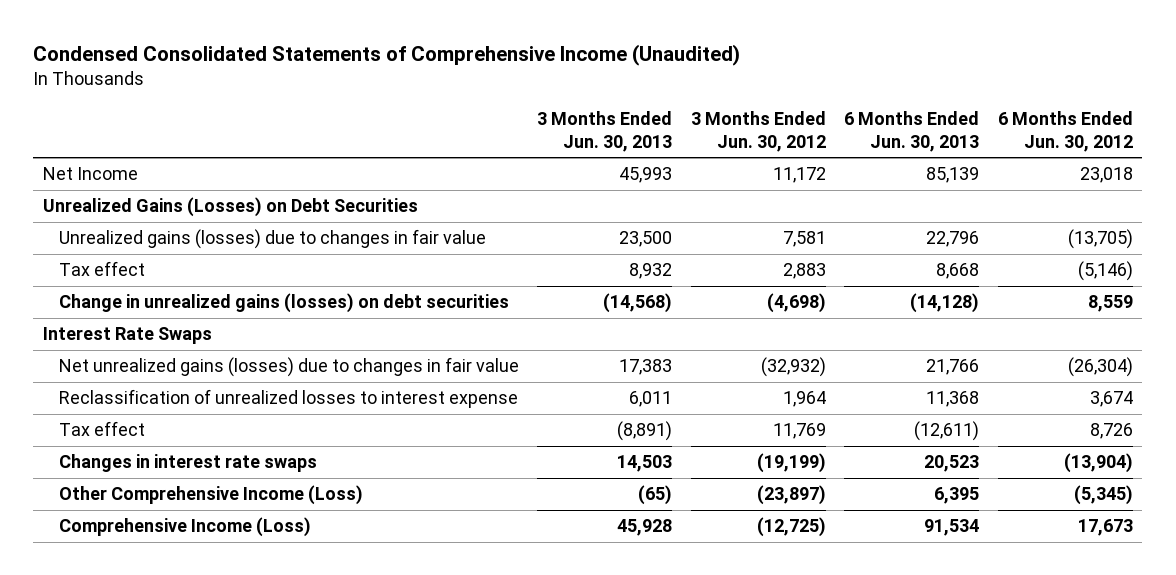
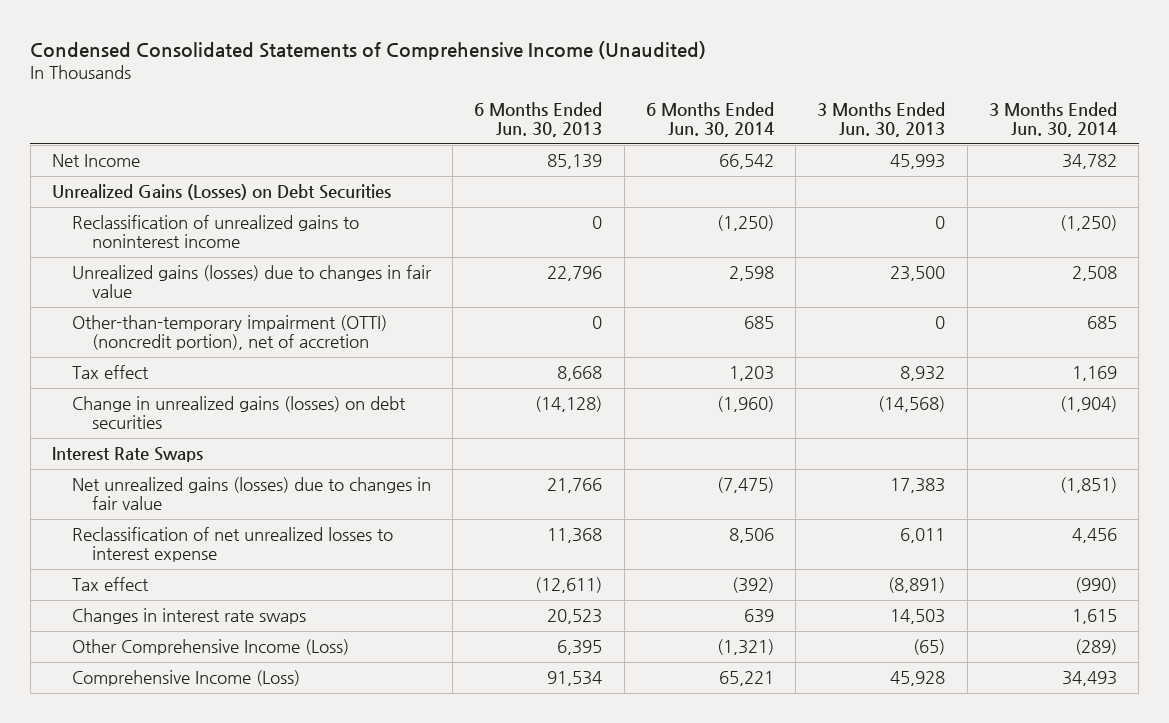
- | 3 Months Ended Jun. 30, 2013 | 3 Months Ended Jun. 30, 2012 | 6 Months Ended Jun. 30, 2013 | 6 Months Ended Jun. 30, 2012
+ | 6 Months Ended Jun. 30, 2013 | 6 Months Ended Jun. 30, 2014 | 3 Months Ended Jun. 30, 2013 | 3 Months Ended Jun. 30, 2014
+ Reclassification of unrealized gains to noninterest income | 0 | (1,250) | 0 | (1,250)
+ Other-than-temporary impairment (OTTI) (noncredit portion), net of accretion | 0 | 685 | 0 | 685
- Reclassification of unrealized losses to interest expense | 6,011 | 1,964 | 11,368 | 3,674
+ Reclassification of net unrealized losses to interest expense | 11,368 | 8,506 | 6,011 | 4,456

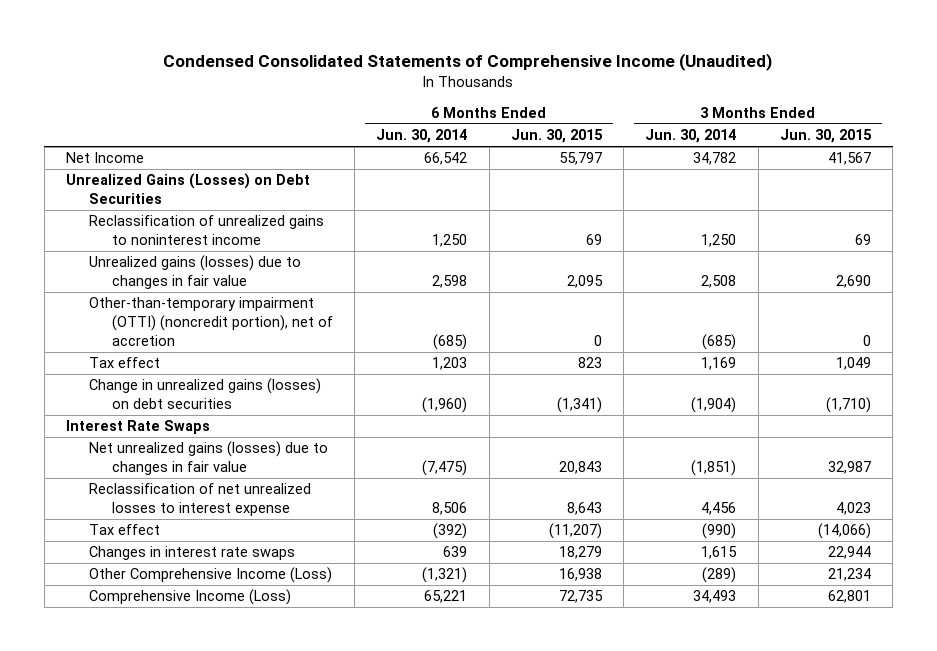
- | 6 Months Ended Jun. 30, 2013 | 6 Months Ended Jun. 30, 2014 | 3 Months Ended Jun. 30, 2013 | 3 Months Ended Jun. 30, 2014
+ | 6 Months Ended Jun. 30, 2014 | 6 Months Ended Jun. 30, 2015 | 3 Months Ended Jun. 30, 2014 | 3 Months Ended Jun. 30, 2015
- Reclassification of unrealized gains to noninterest income | 0 | (1,250) | 0 | (1,250)
+ Reclassification of unrealized gains to noninterest income | 1,250 | 69 | 1,250 | 69
- Other-than-temporary impairment (OTTI) (noncredit portion), net of accretion | 0 | 685 | 0 | 685
+ Other-than-temporary impairment (OTTI) (noncredit portion), net of accretion | (685) | 0 | (685) | 0

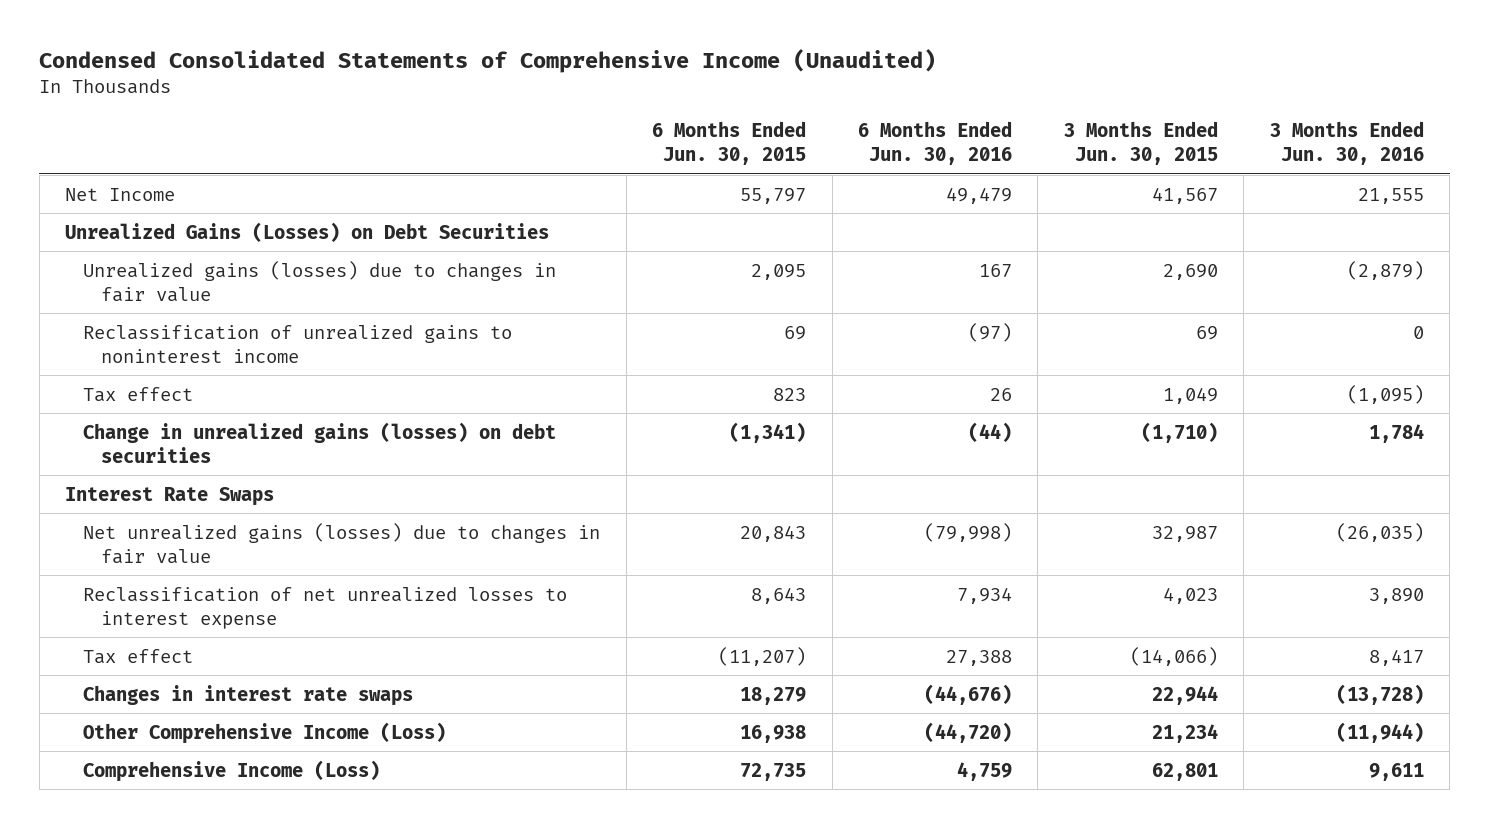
- | 6 Months Ended Jun. 30, 2014 | 6 Months Ended Jun. 30, 2015 | 3 Months Ended Jun. 30, 2014 | 3 Months Ended Jun. 30, 2015
+ | 6 Months Ended Jun. 30, 2015 | 6 Months Ended Jun. 30, 2016 | 3 Months Ended Jun. 30, 2015 | 3 Months Ended Jun. 30, 2016
- Other-than-temporary impairment (OTTI) (noncredit portion), net of accretion | (685) | 0 | (685) | 0
moved down: Reclassification of unrealized gains to noninterest income | 69 | (97) | 69 | 0

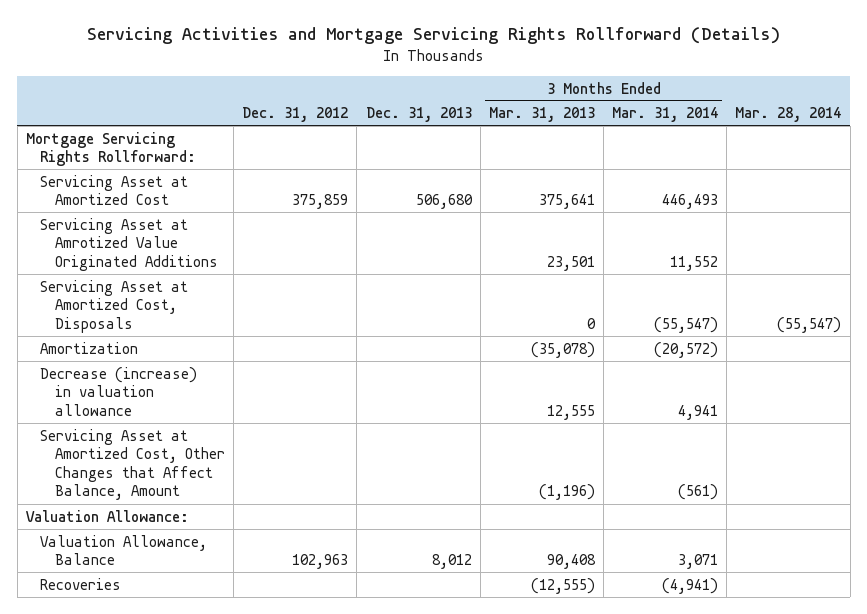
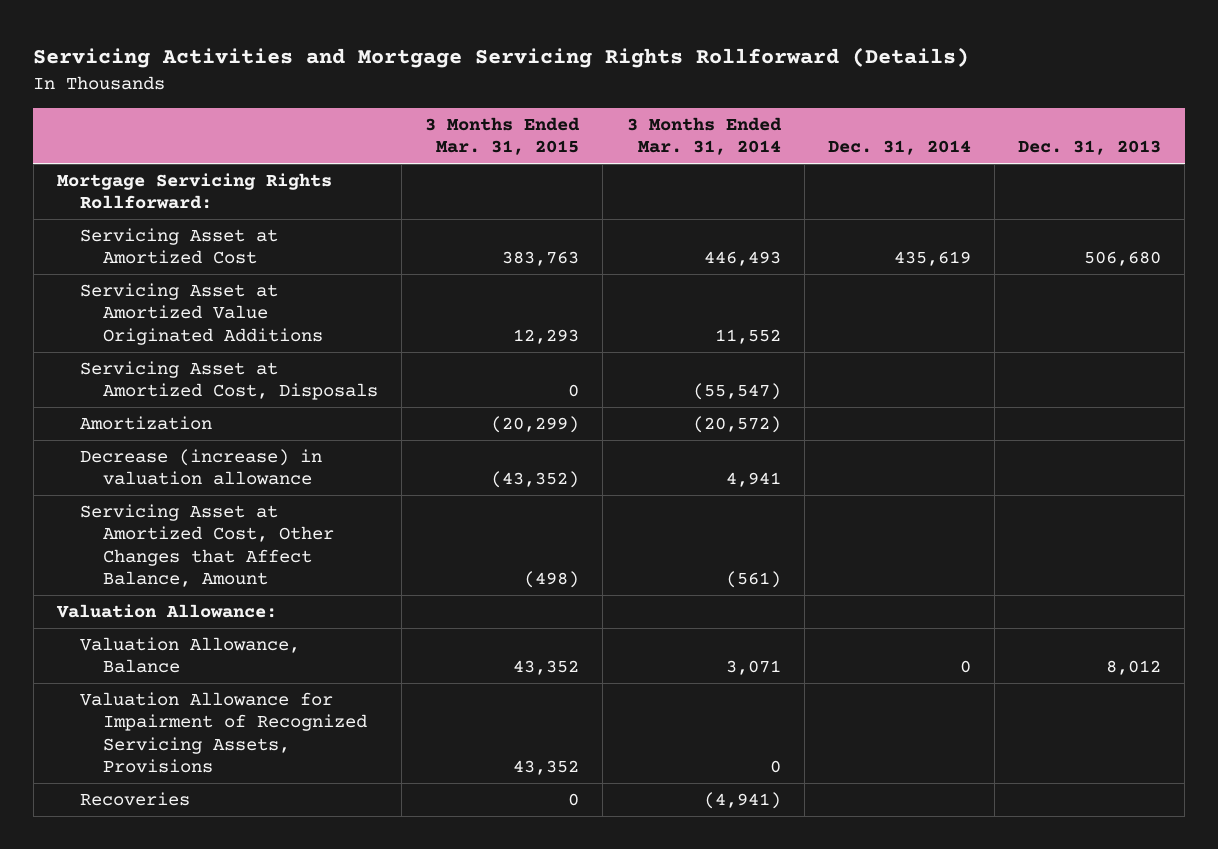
- | Dec. 31, 2012 | Dec. 31, 2013 | 3 Months Ended Mar. 31, 2013 | 3 Months Ended Mar. 31, 2014 | Mar. 28, 2014
+ | 3 Months Ended Mar. 31, 2015 | 3 Months Ended Mar. 31, 2014 | Dec. 31, 2014 | Dec. 31, 2013
- Servicing Asset at Amrotized Value Originated Additions | | | 23,501 | 11,552 |
+ Servicing Asset at Amortized Value Originated Additions | 12,293 | 11,552 | |
+ Valuation Allowance for Impairment of Recognized Servicing Assets, Provisions | 43,352 | 0 | |

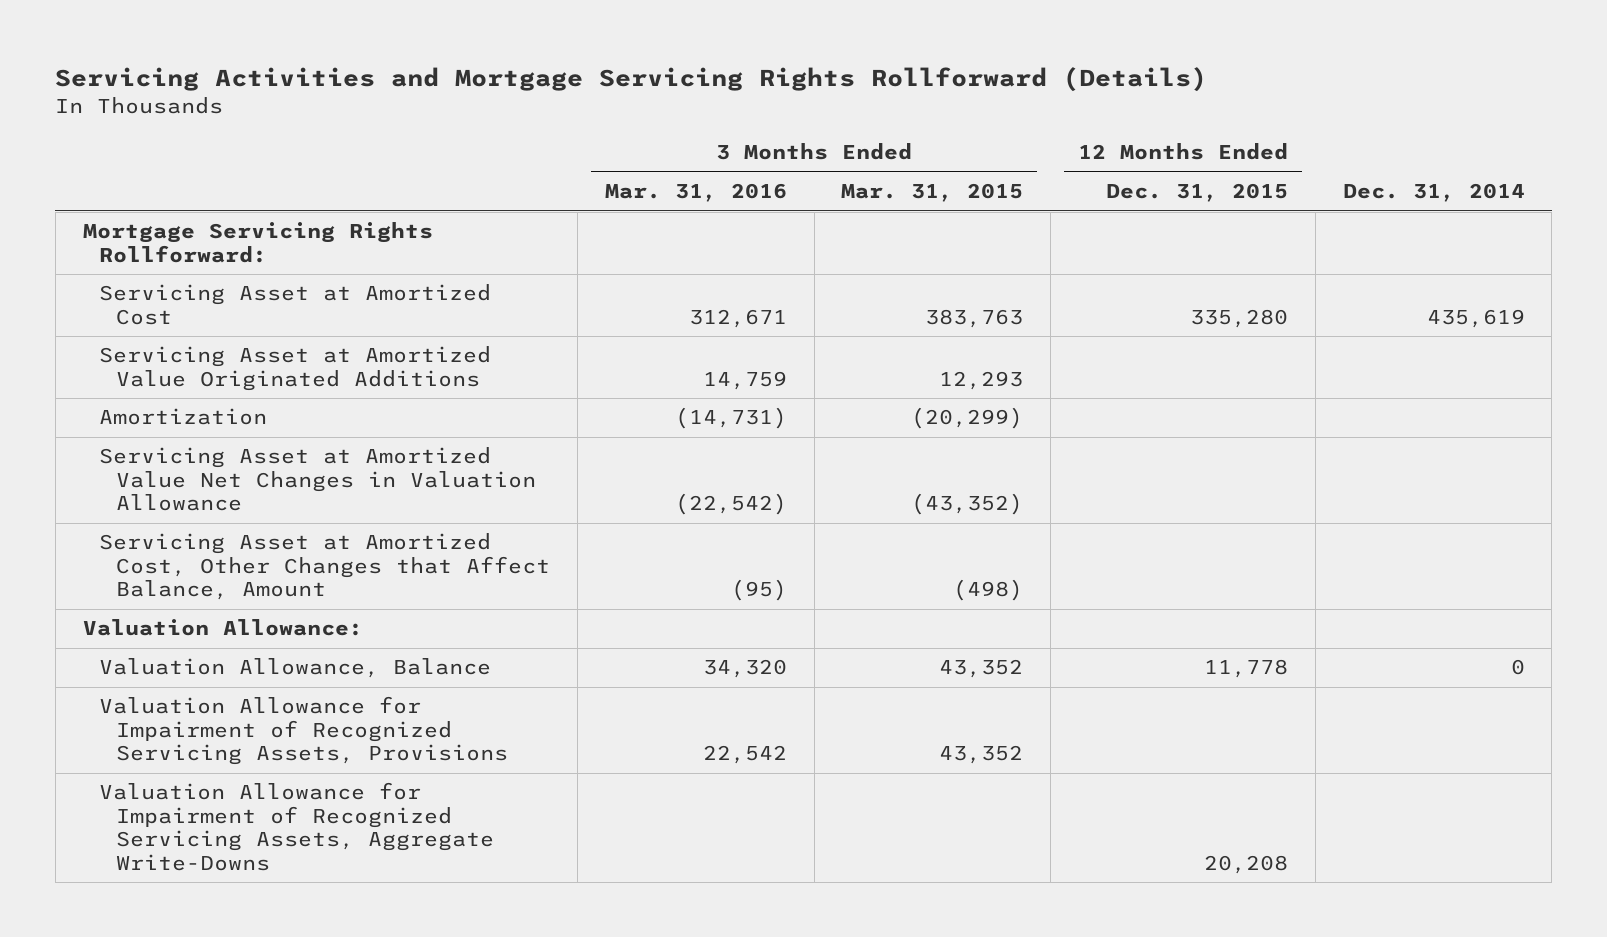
- | 3 Months Ended Mar. 31, 2015 | 3 Months Ended Mar. 31, 2014 | Dec. 31, 2014 | Dec. 31, 2013
+ | 3 Months Ended Mar. 31, 2016 | 3 Months Ended Mar. 31, 2015 | 12 Months Ended Dec. 31, 2015 | Dec. 31, 2014
- Servicing Asset at Amortized Cost, Disposals | 0 | (55,547) | |
- Decrease (increase) in valuation allowance | (43,352) | 4,941 | |
+ Servicing Asset at Amortized Value Net Changes in Valuation Allowance | (22,542) | (43,352) | |
- Recoveries | 0 | (4,941) | |
+ Valuation Allowance for Impairment of Recognized Servicing Assets, Aggregate Write-Downs | | | 20,208 |

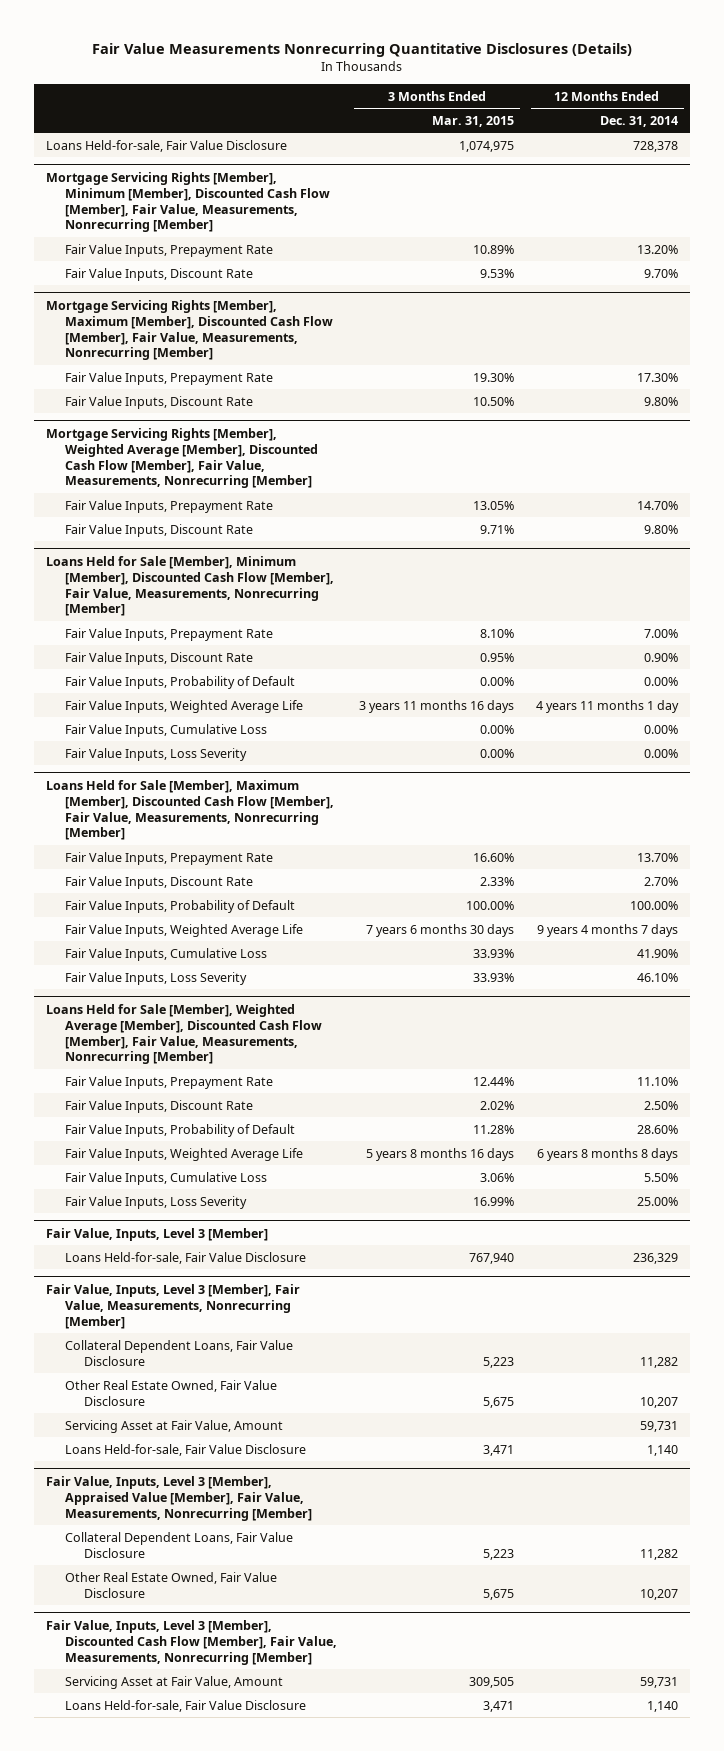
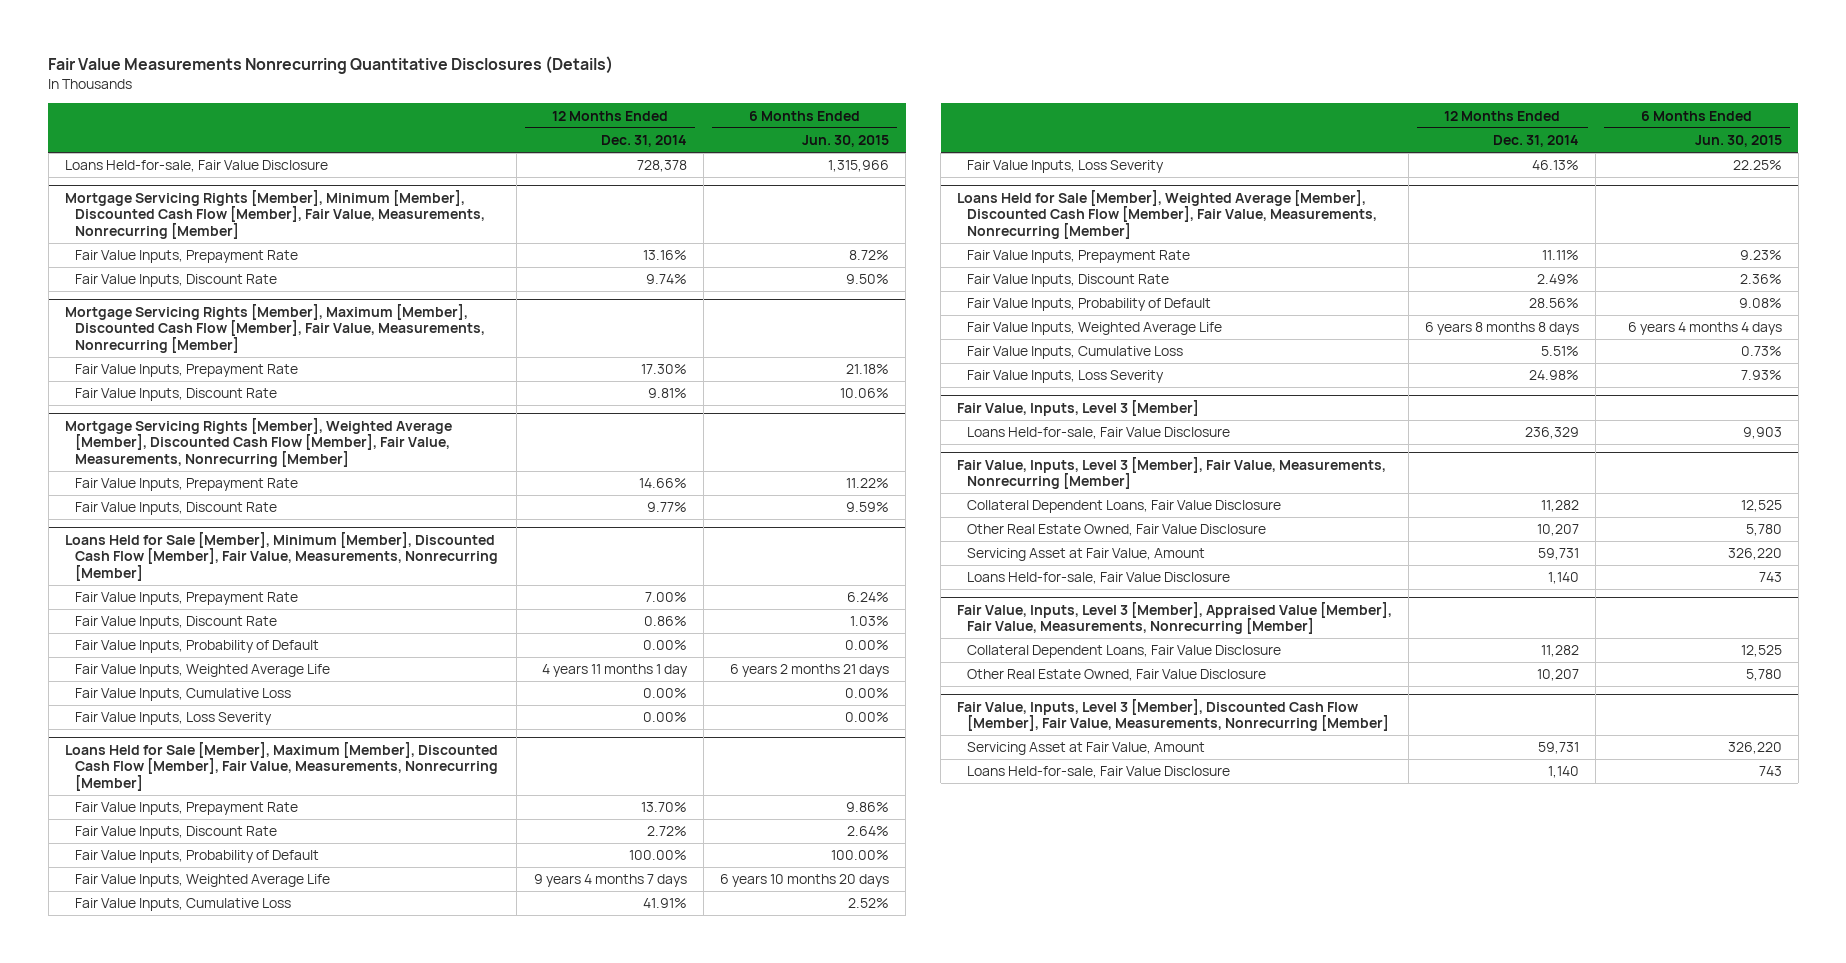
- | 3 Months Ended Mar. 31, 2015 | 12 Months Ended Dec. 31, 2014
+ | 12 Months Ended Dec. 31, 2014 | 6 Months Ended Jun. 30, 2015
@ Mortgage Servicing Rights [Member], Minimum [Member], Discounted Cash Flow [Member], Fair Value, Measurements, Nonrecurring [Member]
- Fair Value Inputs, Prepayment Rate | 10.89% | 13.20%
- Fair Value Inputs, Discount Rate | 9.53% | 9.70%
+ Fair Value Inputs, Prepayment Rate | 13.16% | 8.72%
+ Fair Value Inputs, Discount Rate | 9.74% | 9.50%
@ Mortgage Servicing Rights [Member], Maximum [Member], Discounted Cash Flow [Member], Fair Value, Measurements, Nonrecurring [Member]
- Fair Value Inputs, Discount Rate | 10.50% | 9.80%
+ Fair Value Inputs, Discount Rate | 9.81% | 10.06%
@ Mortgage Servicing Rights [Member], Weighted Average [Member], Discounted Cash Flow [Member], Fair Value, Measurements, Nonrecurring [Member]
- Fair Value Inputs, Prepayment Rate | 13.05% | 14.70%
- Fair Value Inputs, Discount Rate | 9.71% | 9.80%
+ Fair Value Inputs, Prepayment Rate | 14.66% | 11.22%
+ Fair Value Inputs, Discount Rate | 9.77% | 9.59%
@ Loans Held for Sale [Member], Minimum [Member], Discounted Cash Flow [Member], Fair Value, Measurements, Nonrecurring [Member]
- Fair Value Inputs, Discount Rate | 0.95% | 0.90%
+ Fair Value Inputs, Discount Rate | 0.86% | 1.03%
@ Loans Held for Sale [Member], Maximum [Member], Discounted Cash Flow [Member], Fair Value, Measurements, Nonrecurring [Member]
- Fair Value Inputs, Discount Rate | 2.33% | 2.70%
+ Fair Value Inputs, Discount Rate | 2.72% | 2.64%
- Fair Value Inputs, Cumulative Loss | 33.93% | 41.90%
- Fair Value Inputs, Loss Severity | 33.93% | 46.10%
+ Fair Value Inputs, Cumulative Loss | 41.91% | 2.52%
+ Fair Value Inputs, Loss Severity | 46.13% | 22.25%
@ Loans Held for Sale [Member], Weighted Average [Member], Discounted Cash Flow [Member], Fair Value, Measurements, Nonrecurring [Member]
- Fair Value Inputs, Prepayment Rate | 12.44% | 11.10%
- Fair Value Inputs, Discount Rate | 2.02% | 2.50%
- Fair Value Inputs, Probability of Default | 11.28% | 28.60%
+ Fair Value Inputs, Prepayment Rate | 11.11% | 9.23%
+ Fair Value Inputs, Discount Rate | 2.49% | 2.36%
+ Fair Value Inputs, Probability of Default | 28.56% | 9.08%
- Fair Value Inputs, Cumulative Loss | 3.06% | 5.50%
- Fair Value Inputs, Loss Severity | 16.99% | 25.00%
+ Fair Value Inputs, Cumulative Loss | 5.51% | 0.73%
+ Fair Value Inputs, Loss Severity | 24.98% | 7.93%

